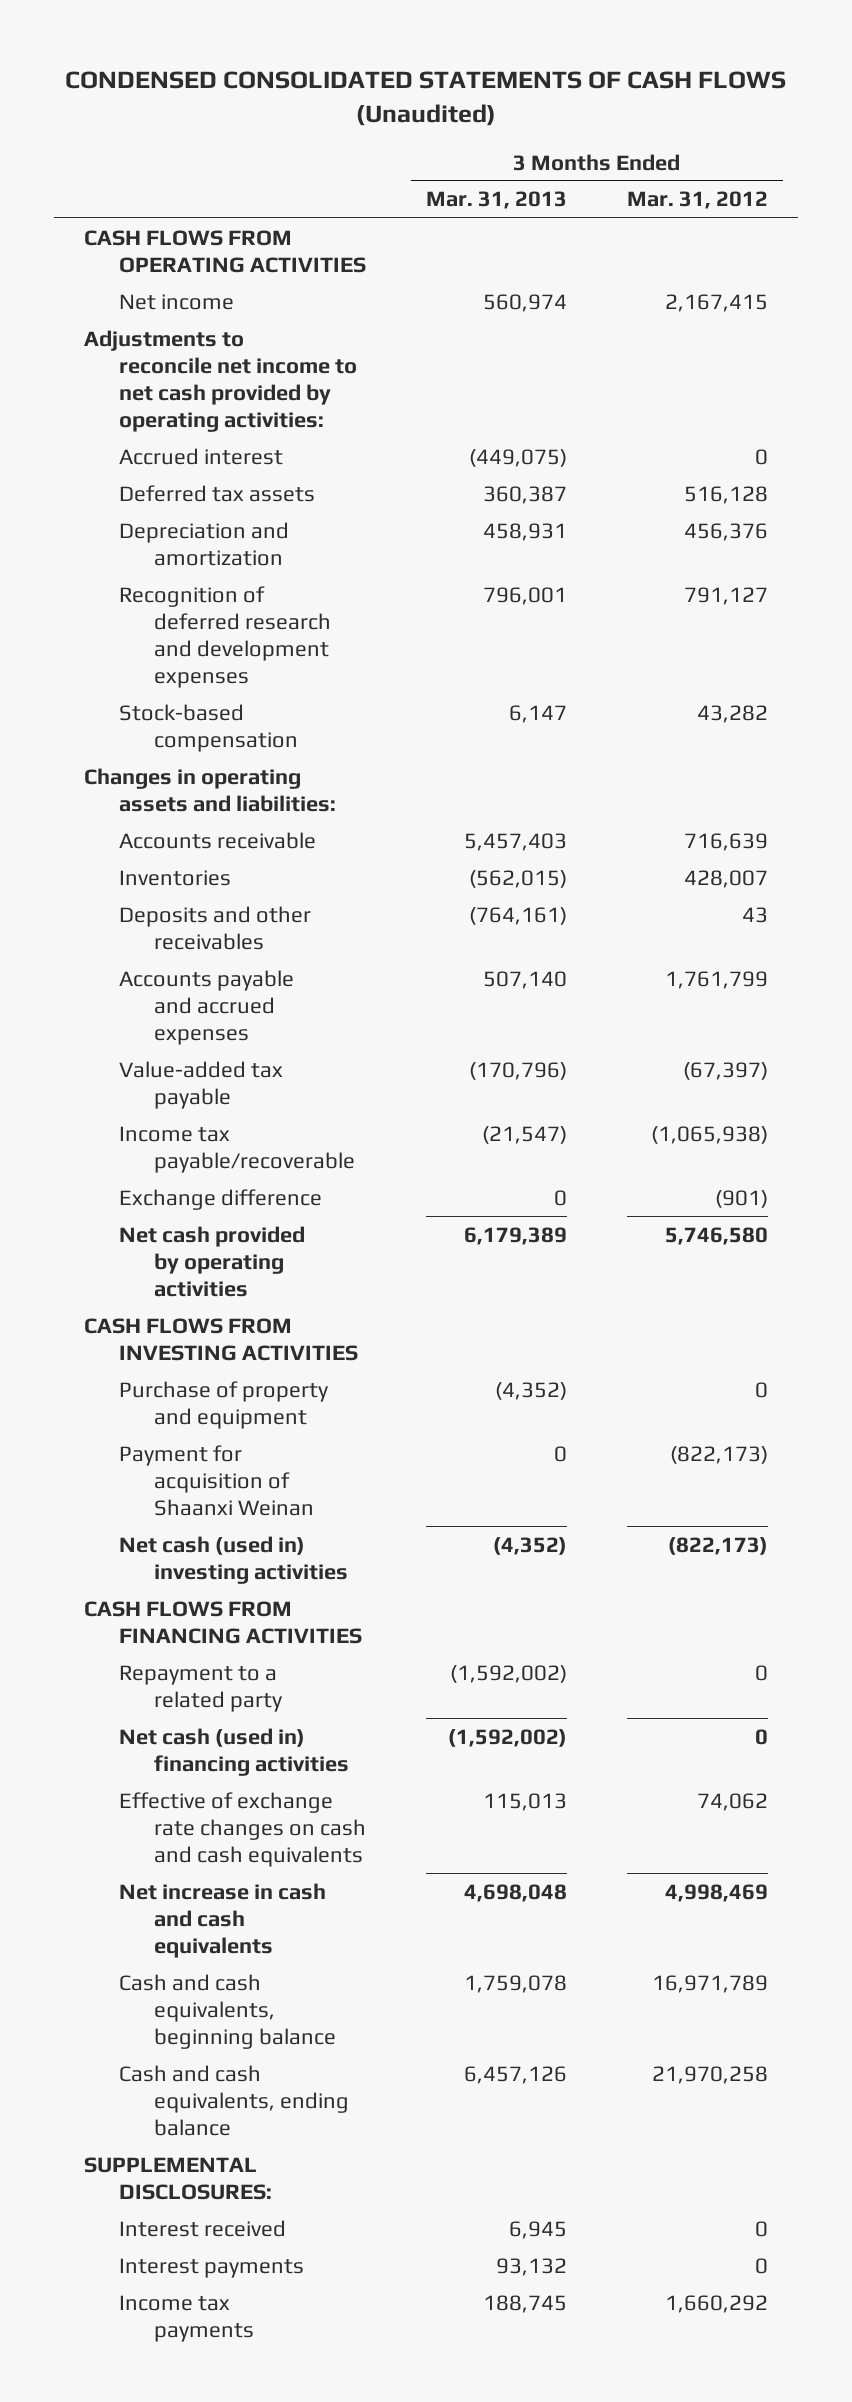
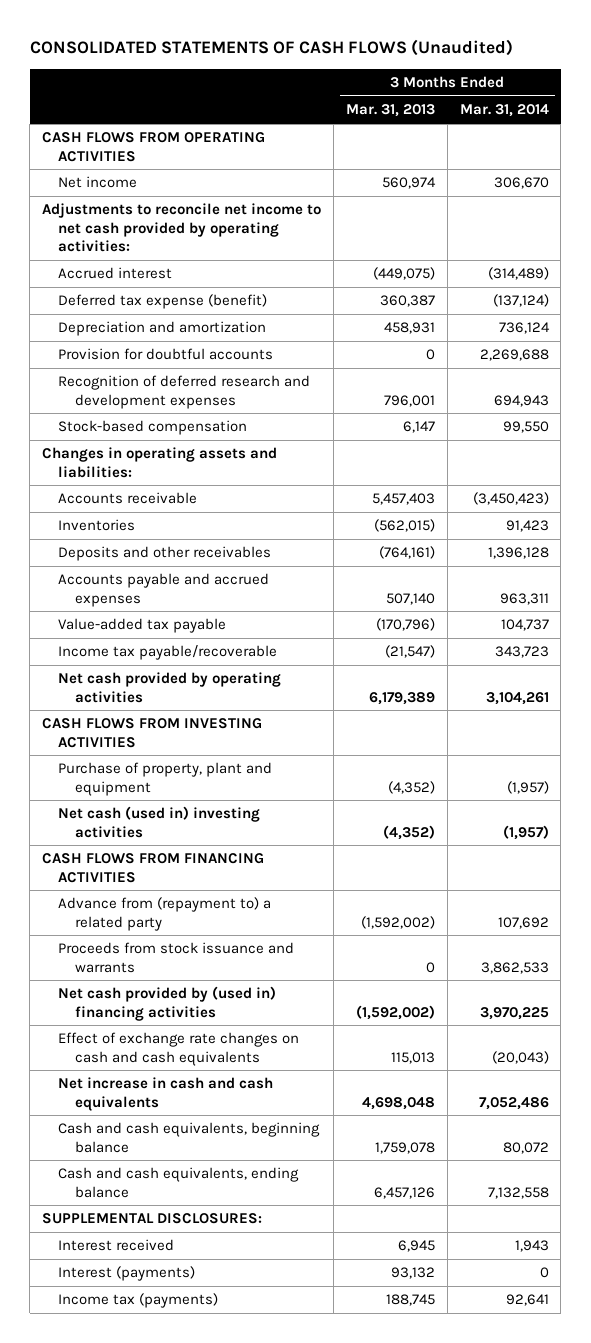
- CONDENSED CONSOLIDATED STATEMENTS OF CASH FLOWS (Unaudited)
+ CONSOLIDATED STATEMENTS OF CASH FLOWS (Unaudited)
- | 3 Months Ended Mar. 31, 2013 | 3 Months Ended Mar. 31, 2012
+ | 3 Months Ended Mar. 31, 2013 | 3 Months Ended Mar. 31, 2014
- Deferred tax assets | 360,387 | 516,128
+ Deferred tax expense (benefit) | 360,387 | (137,124)
+ Provision for doubtful accounts | 0 | 2,269,688
- Exchange difference | 0 | (901)
- Purchase of property and equipment | (4,352) | 0
- Payment for acquisition of Shaanxi Weinan | 0 | (822,173)
+ Purchase of property, plant and equipment | (4,352) | (1,957)
- Repayment to a related party | (1,592,002) | 0
- Net cash (used in) financing activities | (1,592,002) | 0
- Effective of exchange rate changes on cash and cash equivalents | 115,013 | 74,062
+ Advance from (repayment to) a related party | (1,592,002) | 107,692
+ Proceeds from stock issuance and warrants | 0 | 3,862,533
+ Net cash provided by (used in) financing activities | (1,592,002) | 3,970,225
+ Effect of exchange rate changes on cash and cash equivalents | 115,013 | (20,043)
- Interest payments | 93,132 | 0
- Income tax payments | 188,745 | 1,660,292
+ Interest (payments) | 93,132 | 0
+ Income tax (payments) | 188,745 | 92,641

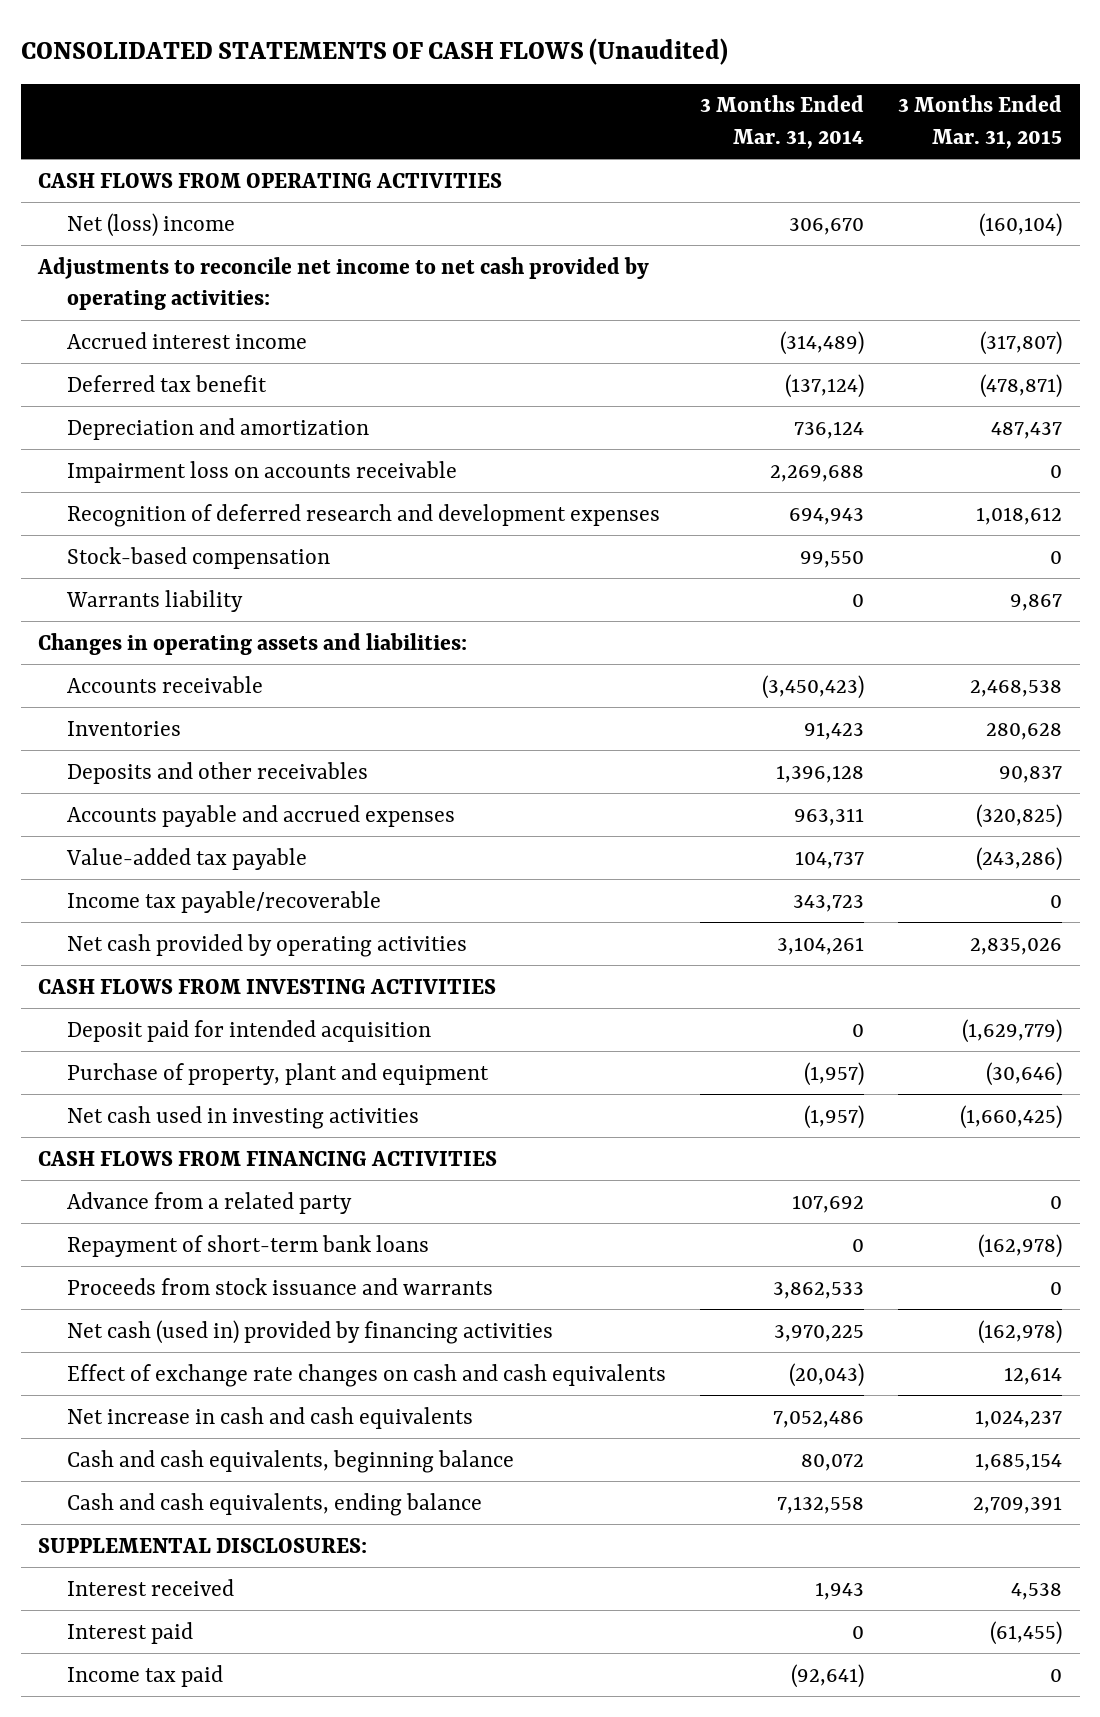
- | 3 Months Ended Mar. 31, 2013 | 3 Months Ended Mar. 31, 2014
+ | 3 Months Ended Mar. 31, 2014 | 3 Months Ended Mar. 31, 2015
- Net income | 560,974 | 306,670
+ Net (loss) income | 306,670 | (160,104)
- Accrued interest | (449,075) | (314,489)
- Deferred tax expense (benefit) | 360,387 | (137,124)
+ Accrued interest income | (314,489) | (317,807)
+ Deferred tax benefit | (137,124) | (478,871)
- Provision for doubtful accounts | 0 | 2,269,688
+ Impairment loss on accounts receivable | 2,269,688 | 0
+ Warrants liability | 0 | 9,867
+ Deposit paid for intended acquisition | 0 | (1,629,779)
- Net cash (used in) investing activities | (4,352) | (1,957)
+ Net cash used in investing activities | (1,957) | (1,660,425)
- Advance from (repayment to) a related party | (1,592,002) | 107,692
+ Advance from a related party | 107,692 | 0
+ Repayment of short-term bank loans | 0 | (162,978)
- Net cash provided by (used in) financing activities | (1,592,002) | 3,970,225
+ Net cash (used in) provided by financing activities | 3,970,225 | (162,978)
- Interest (payments) | 93,132 | 0
- Income tax (payments) | 188,745 | 92,641
+ Interest paid | 0 | (61,455)
+ Income tax paid | (92,641) | 0

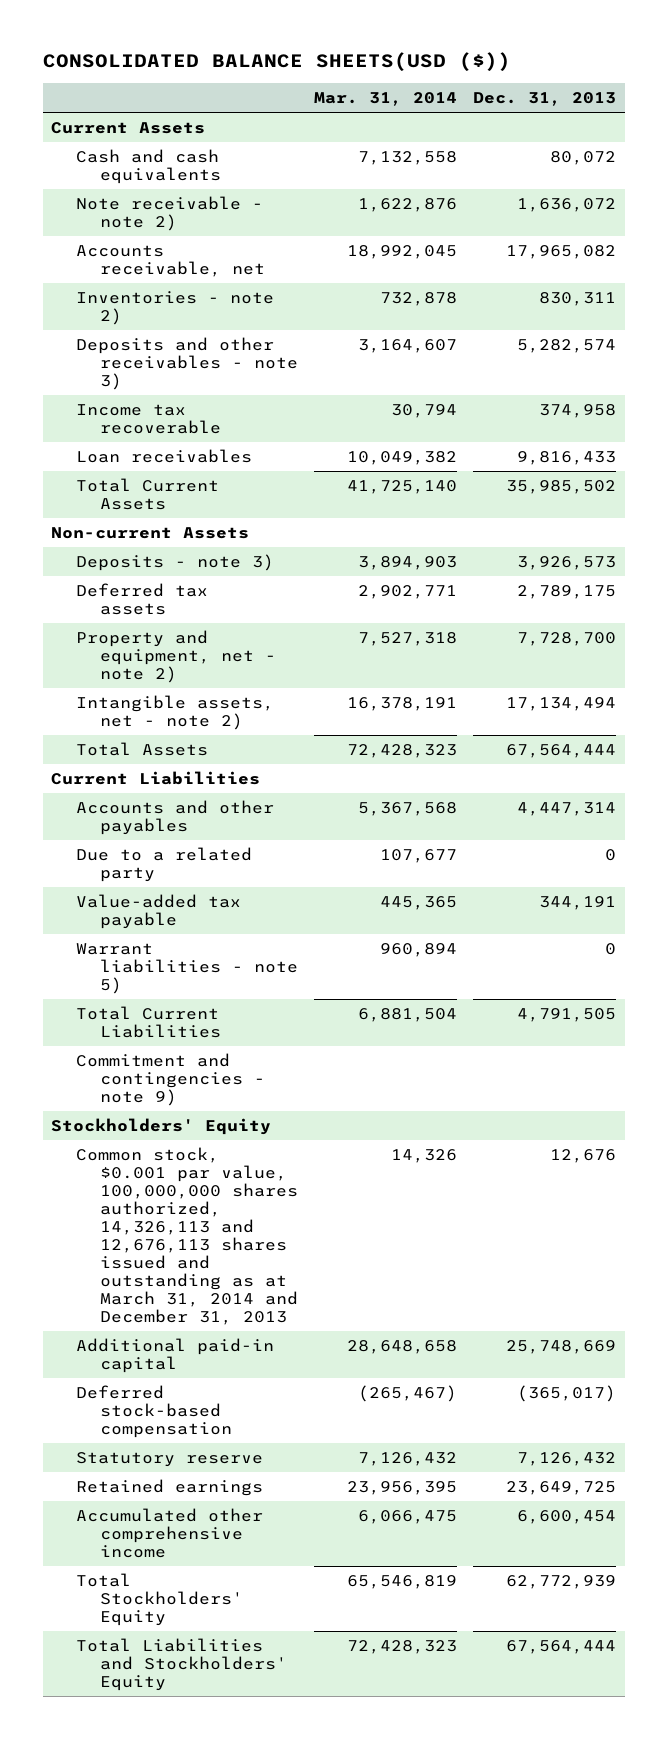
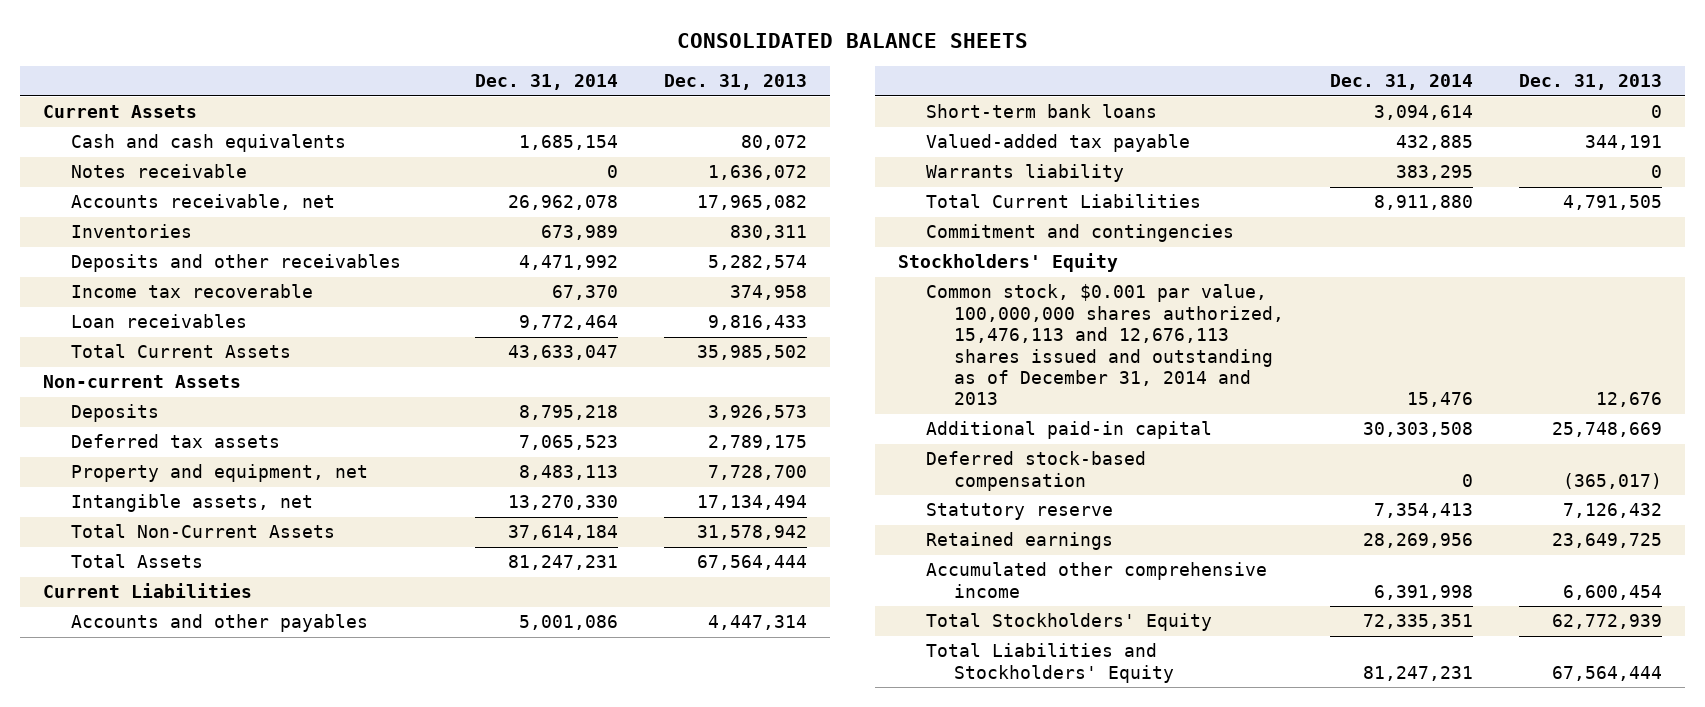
- CONSOLIDATED BALANCE SHEETS(USD ($))
+ CONSOLIDATED BALANCE SHEETS
- | Mar. 31, 2014 | Dec. 31, 2013
+ | Dec. 31, 2014 | Dec. 31, 2013
- Note receivable - note 2) | 1,622,876 | 1,636,072
+ Notes receivable | 0 | 1,636,072
- Inventories - note 2) | 732,878 | 830,311
- Deposits and other receivables - note 3) | 3,164,607 | 5,282,574
+ Inventories | 673,989 | 830,311
+ Deposits and other receivables | 4,471,992 | 5,282,574
- Deposits - note 3) | 3,894,903 | 3,926,573
+ Deposits | 8,795,218 | 3,926,573
- Property and equipment, net - note 2) | 7,527,318 | 7,728,700
- Intangible assets, net - note 2) | 16,378,191 | 17,134,494
+ Property and equipment, net | 8,483,113 | 7,728,700
+ Intangible assets, net | 13,270,330 | 17,134,494
+ Total Non-Current Assets | 37,614,184 | 31,578,942
- Due to a related party | 107,677 | 0
- Value-added tax payable | 445,365 | 344,191
- Warrant liabilities - note 5) | 960,894 | 0
+ Short-term bank loans | 3,094,614 | 0
+ Valued-added tax payable | 432,885 | 344,191
+ Warrants liability | 383,295 | 0
- Commitment and contingencies - note 9)
+ Commitment and contingencies
- Common stock, $0.001 par value, 100,000,000 shares authorized, 14,326,113 and 12,676,113 shares issued and outstanding as at March 31, 2014 and December 31, 2013 | 14,326 | 12,676
+ Common stock, $0.001 par value, 100,000,000 shares authorized, 15,476,113 and 12,676,113 shares issued and outstanding as of December 31, 2014 and 2013 | 15,476 | 12,676

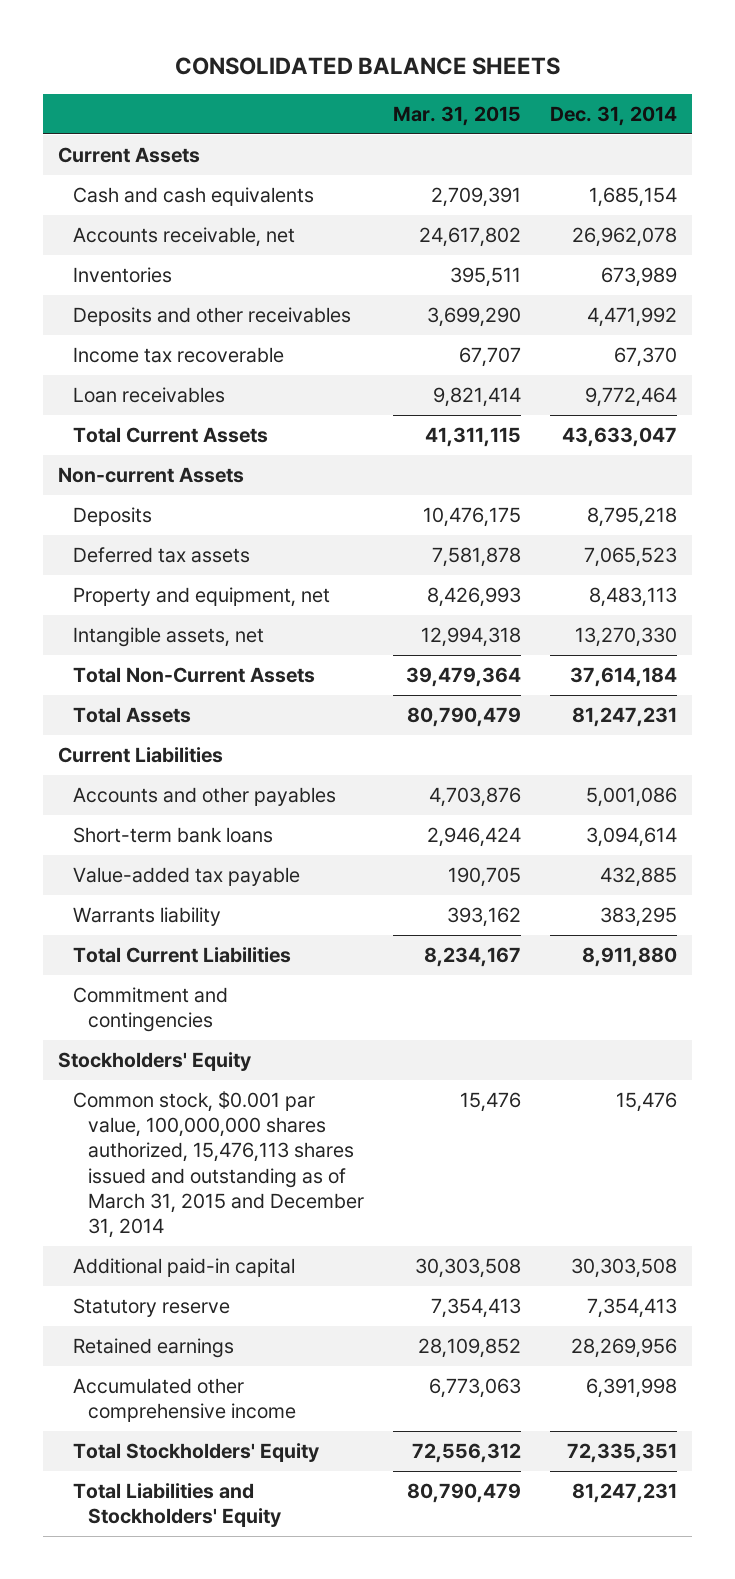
- | Dec. 31, 2014 | Dec. 31, 2013
+ | Mar. 31, 2015 | Dec. 31, 2014
- Notes receivable | 0 | 1,636,072
- Valued-added tax payable | 432,885 | 344,191
+ Value-added tax payable | 190,705 | 432,885
- Common stock, $0.001 par value, 100,000,000 shares authorized, 15,476,113 and 12,676,113 shares issued and outstanding as of December 31, 2014 and 2013 | 15,476 | 12,676
+ Common stock, $0.001 par value, 100,000,000 shares authorized, 15,476,113 shares issued and outstanding as of March 31, 2015 and December 31, 2014 | 15,476 | 15,476
- Deferred stock-based compensation | 0 | (365,017)

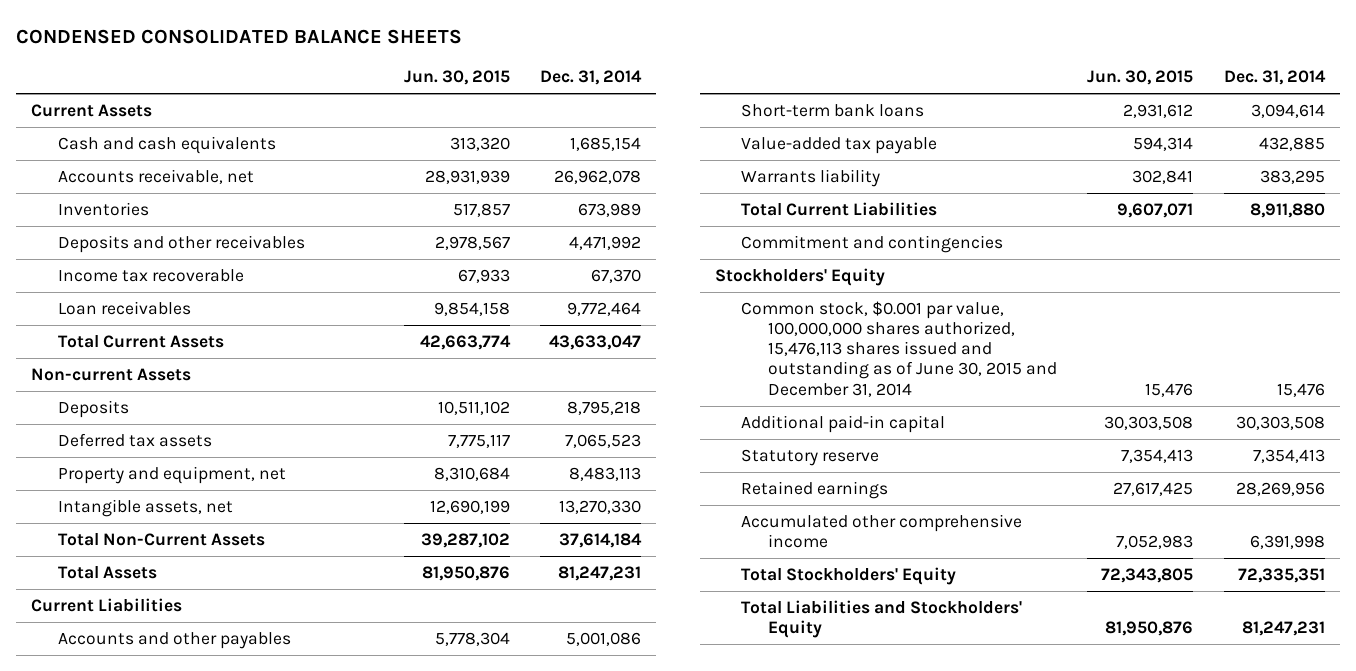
- CONSOLIDATED BALANCE SHEETS
+ CONDENSED CONSOLIDATED BALANCE SHEETS
- | Mar. 31, 2015 | Dec. 31, 2014
+ | Jun. 30, 2015 | Dec. 31, 2014
- Common stock, $0.001 par value, 100,000,000 shares authorized, 15,476,113 shares issued and outstanding as of March 31, 2015 and December 31, 2014 | 15,476 | 15,476
+ Common stock, $0.001 par value, 100,000,000 shares authorized, 15,476,113 shares issued and outstanding as of June 30, 2015 and December 31, 2014 | 15,476 | 15,476

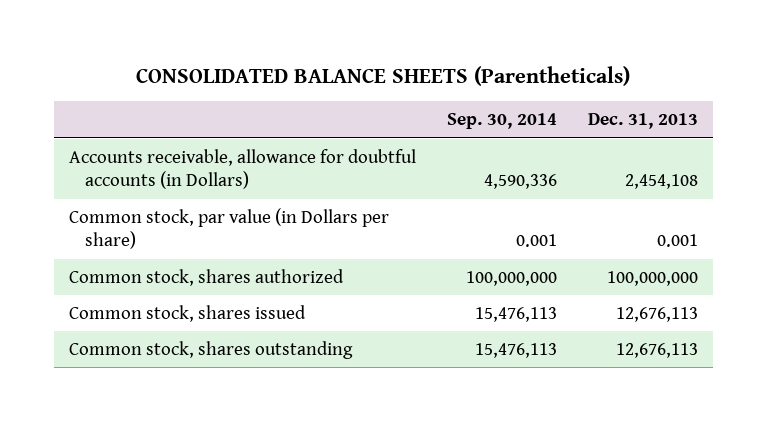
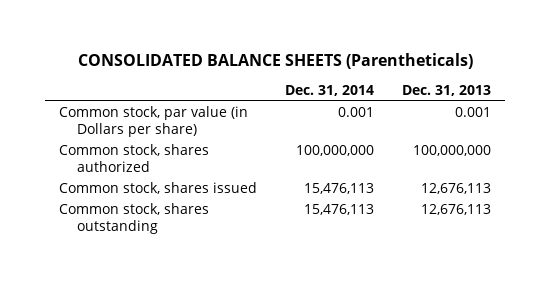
- | Sep. 30, 2014 | Dec. 31, 2013
+ | Dec. 31, 2014 | Dec. 31, 2013
- Accounts receivable, allowance for doubtful accounts (in Dollars) | 4,590,336 | 2,454,108

